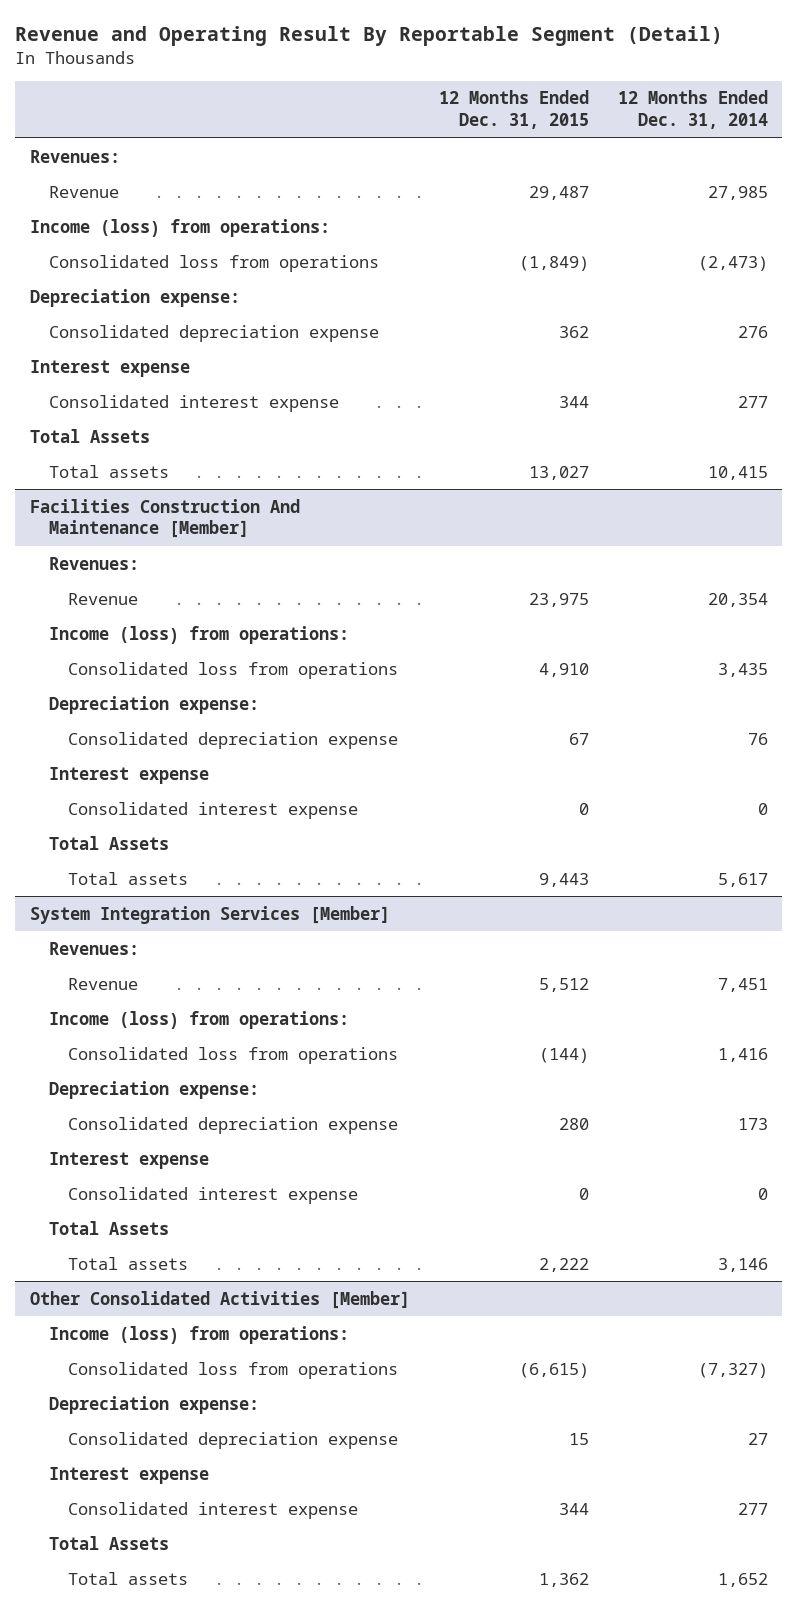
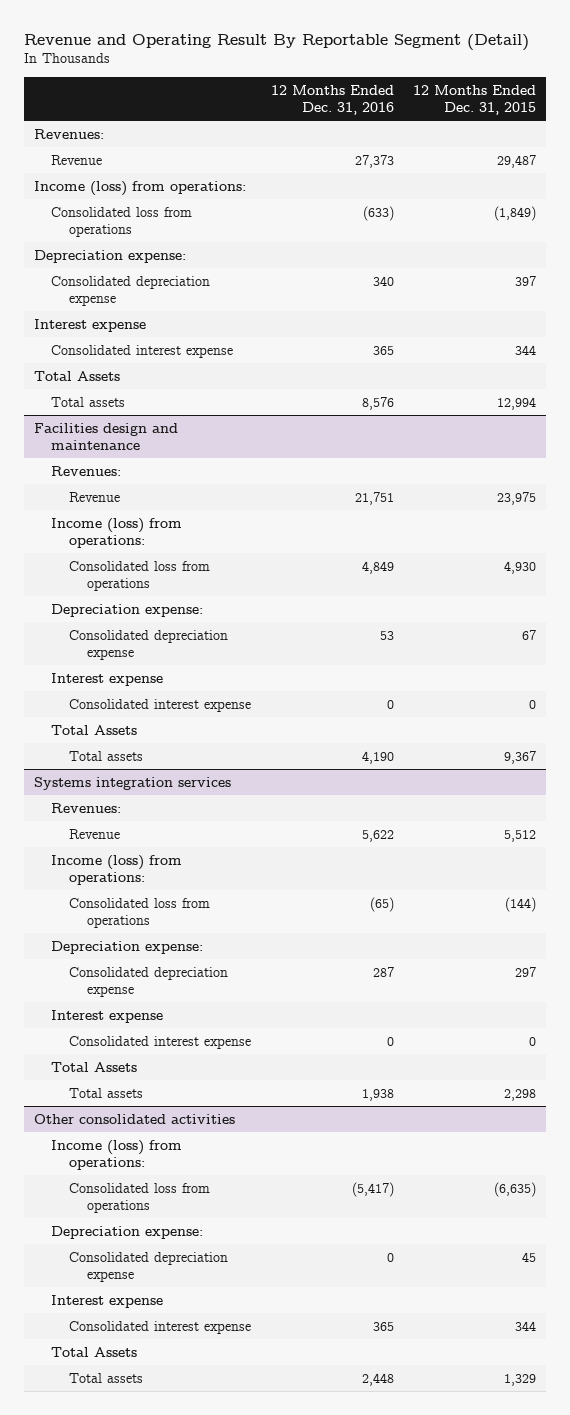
- | 12 Months Ended Dec. 31, 2015 | 12 Months Ended Dec. 31, 2014
+ | 12 Months Ended Dec. 31, 2016 | 12 Months Ended Dec. 31, 2015
- Consolidated depreciation expense | 362 | 276
+ Consolidated depreciation expense | 340 | 397
- Total assets | 13,027 | 10,415
- Facilities Construction And Maintenance [Member]
+ Total assets | 8,576 | 12,994
+ Facilities design and maintenance
- Consolidated loss from operations | 4,910 | 3,435
+ Consolidated loss from operations | 4,849 | 4,930
- Total assets | 9,443 | 5,617
- System Integration Services [Member]
+ Total assets | 4,190 | 9,367
+ Systems integration services
- Consolidated depreciation expense | 280 | 173
+ Consolidated depreciation expense | 287 | 297
- Total assets | 2,222 | 3,146
- Other Consolidated Activities [Member]
+ Total assets | 1,938 | 2,298
+ Other consolidated activities
- Consolidated loss from operations | (6,615) | (7,327)
+ Consolidated loss from operations | (5,417) | (6,635)
- Consolidated depreciation expense | 15 | 27
+ Consolidated depreciation expense | 0 | 45
- Total assets | 1,362 | 1,652
+ Total assets | 2,448 | 1,329

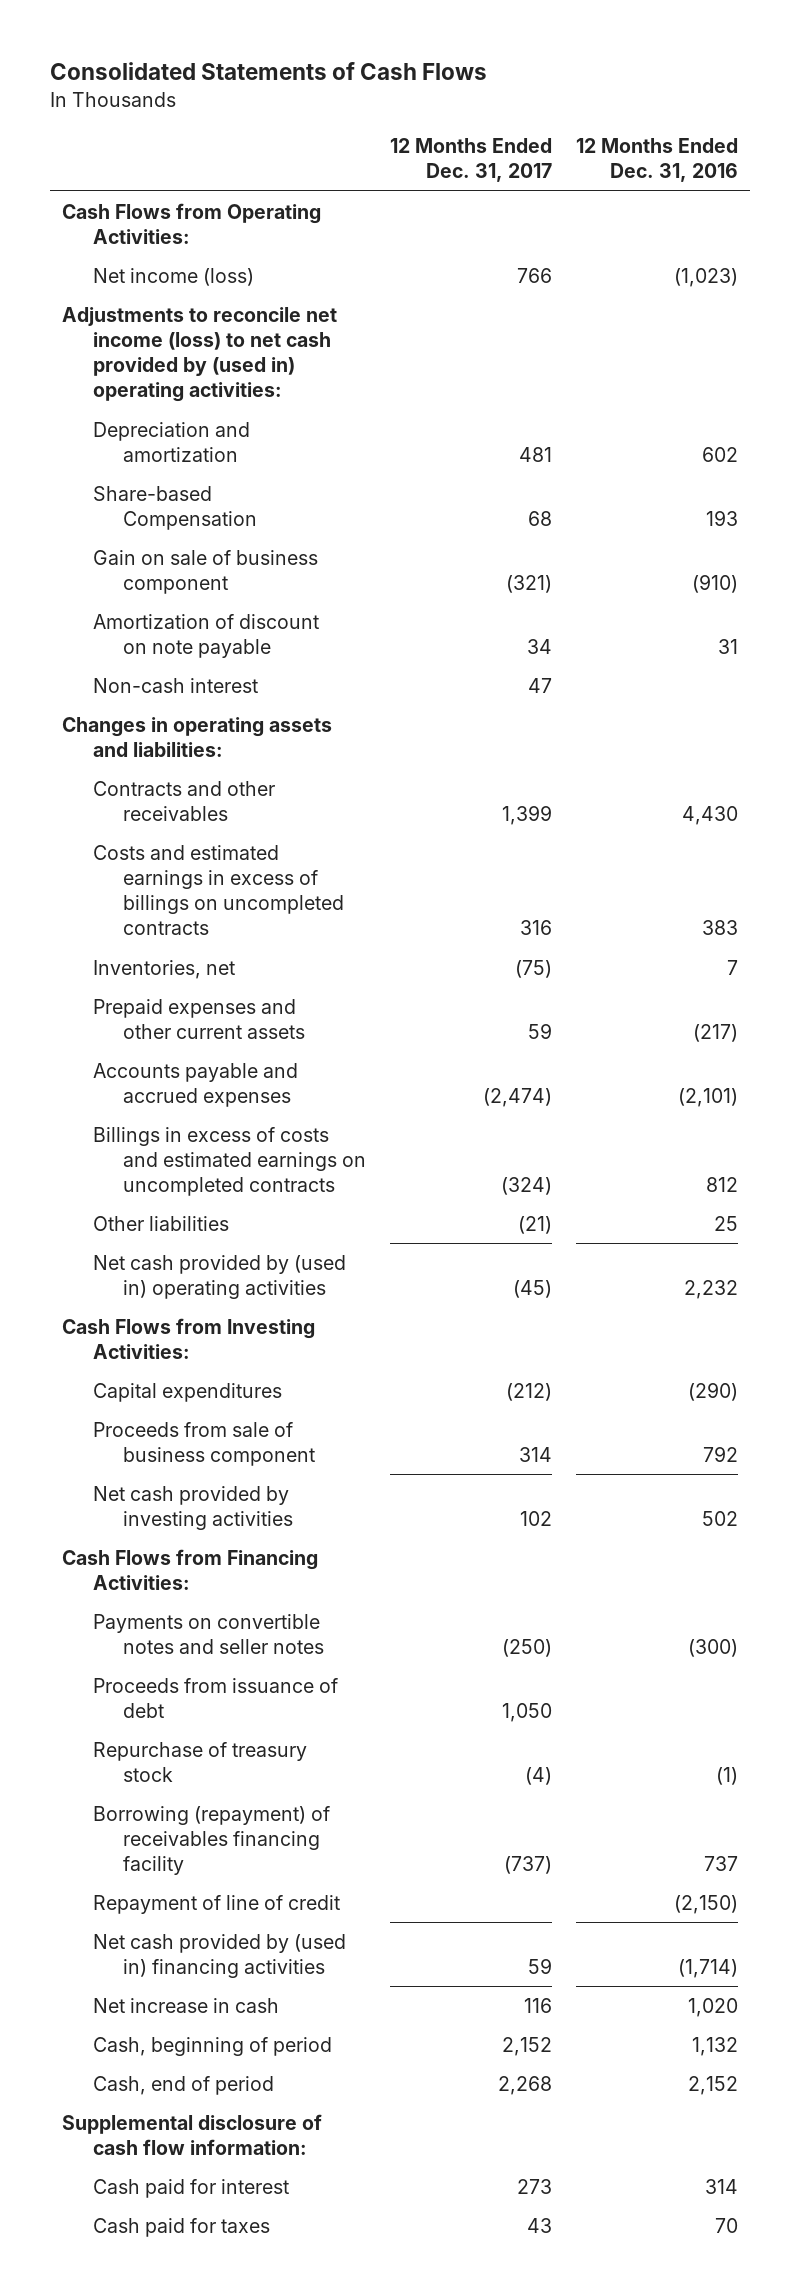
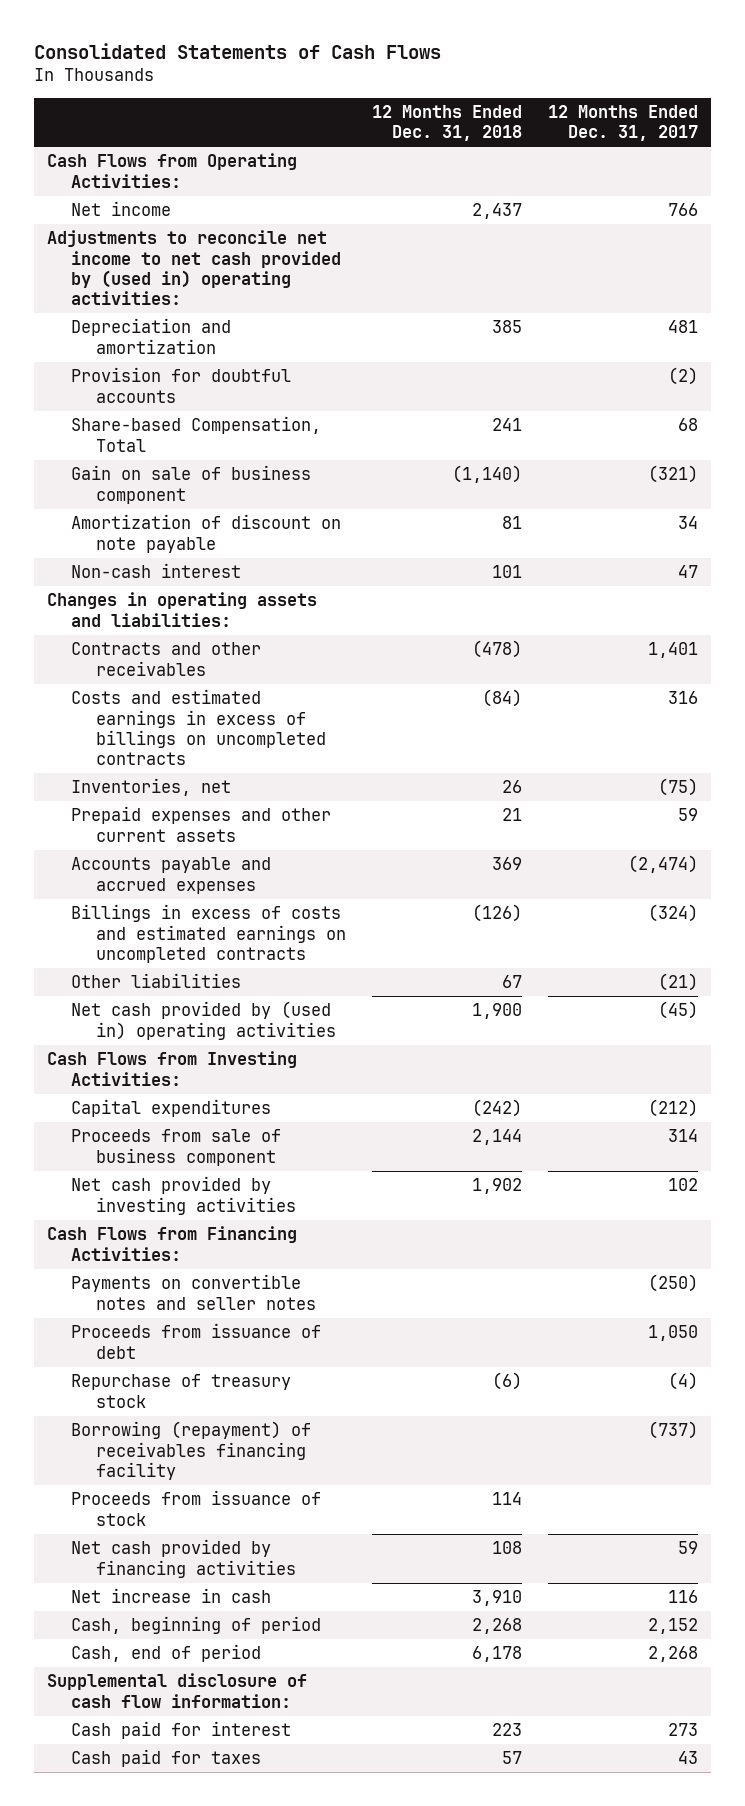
- | 12 Months Ended Dec. 31, 2017 | 12 Months Ended Dec. 31, 2016
+ | 12 Months Ended Dec. 31, 2018 | 12 Months Ended Dec. 31, 2017
- Net income (loss) | 766 | (1,023)
- Adjustments to reconcile net income (loss) to net cash provided by (used in) operating activities:
+ Net income | 2,437 | 766
+ Adjustments to reconcile net income to net cash provided by (used in) operating activities:
- Share-based Compensation | 68 | 193
+ Provision for doubtful accounts | | (2)
+ Share-based Compensation, Total | 241 | 68
- Contracts and other receivables | 1,399 | 4,430
+ Contracts and other receivables | (478) | 1,401
- Repayment of line of credit | | (2,150)
- Net cash provided by (used in) financing activities | 59 | (1,714)
+ Proceeds from issuance of stock | 114 |
+ Net cash provided by financing activities | 108 | 59

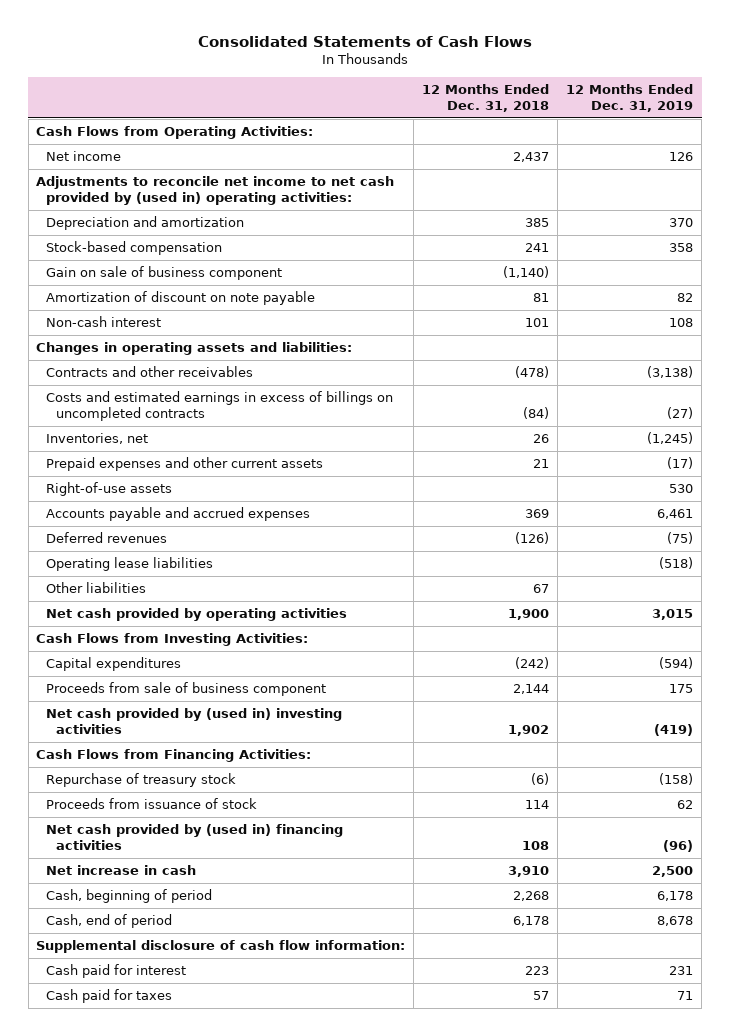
- | 12 Months Ended Dec. 31, 2018 | 12 Months Ended Dec. 31, 2017
+ | 12 Months Ended Dec. 31, 2018 | 12 Months Ended Dec. 31, 2019
- Provision for doubtful accounts | | (2)
- Share-based Compensation, Total | 241 | 68
+ Stock-based compensation | 241 | 358
+ Right-of-use assets | | 530
- Billings in excess of costs and estimated earnings on uncompleted contracts | (126) | (324)
+ Deferred revenues | (126) | (75)
+ Operating lease liabilities | | (518)
- Net cash provided by (used in) operating activities | 1,900 | (45)
+ Net cash provided by operating activities | 1,900 | 3,015
- Net cash provided by investing activities | 1,902 | 102
+ Net cash provided by (used in) investing activities | 1,902 | (419)
- Payments on convertible notes and seller notes | | (250)
- Proceeds from issuance of debt | | 1,050
- Borrowing (repayment) of receivables financing facility | | (737)
- Net cash provided by financing activities | 108 | 59
+ Net cash provided by (used in) financing activities | 108 | (96)

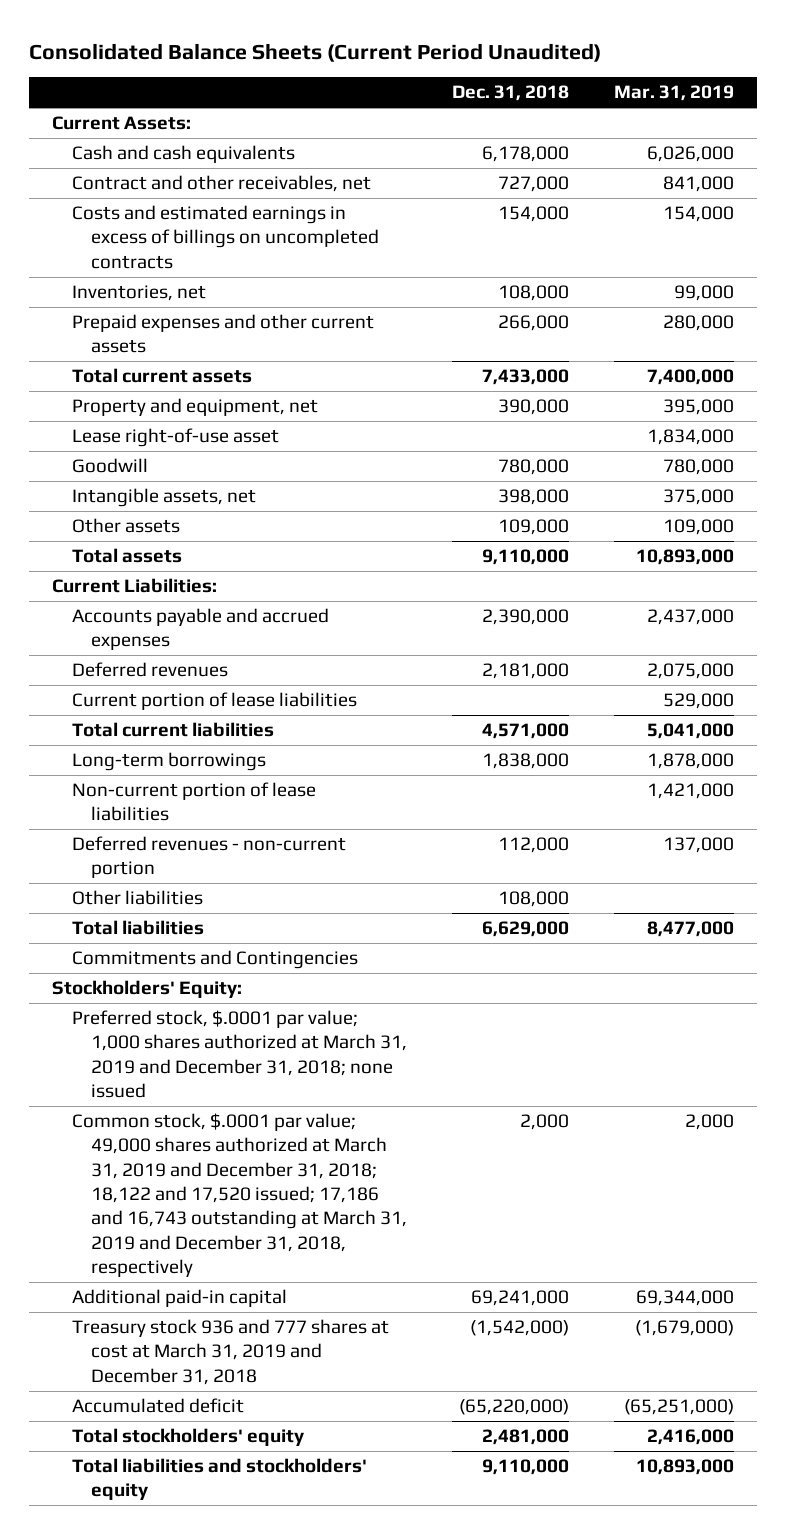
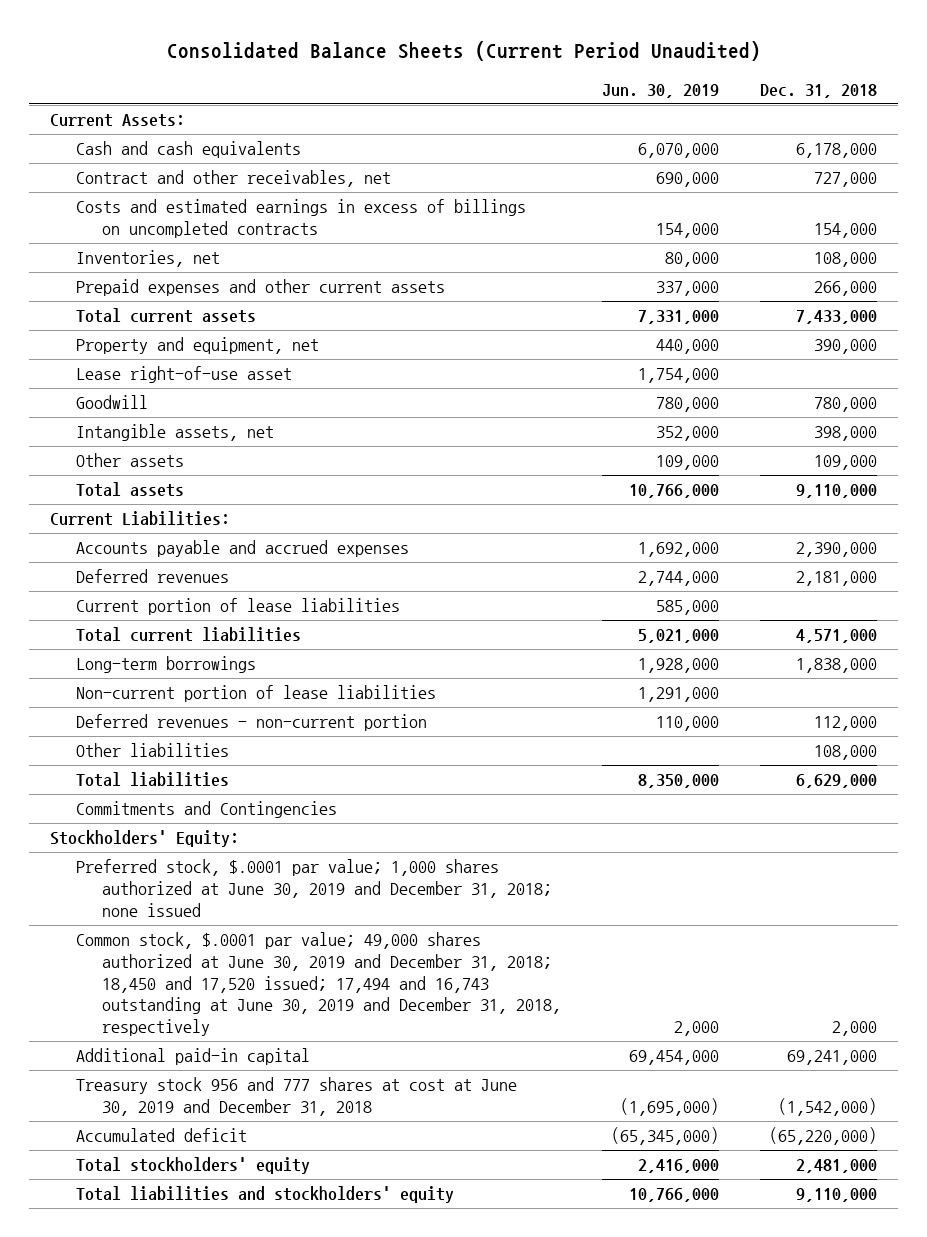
- | Dec. 31, 2018 | Mar. 31, 2019
+ | Jun. 30, 2019 | Dec. 31, 2018
- Preferred stock, $.0001 par value; 1,000 shares authorized at March 31, 2019 and December 31, 2018; none issued
- Common stock, $.0001 par value; 49,000 shares authorized at March 31, 2019 and December 31, 2018; 18,122 and 17,520 issued; 17,186 and 16,743 outstanding at March 31, 2019 and December 31, 2018, respectively | 2,000 | 2,000
+ Preferred stock, $.0001 par value; 1,000 shares authorized at June 30, 2019 and December 31, 2018; none issued
+ Common stock, $.0001 par value; 49,000 shares authorized at June 30, 2019 and December 31, 2018; 18,450 and 17,520 issued; 17,494 and 16,743 outstanding at June 30, 2019 and December 31, 2018, respectively | 2,000 | 2,000
- Treasury stock 936 and 777 shares at cost at March 31, 2019 and December 31, 2018 | (1,542,000) | (1,679,000)
+ Treasury stock 956 and 777 shares at cost at June 30, 2019 and December 31, 2018 | (1,695,000) | (1,542,000)

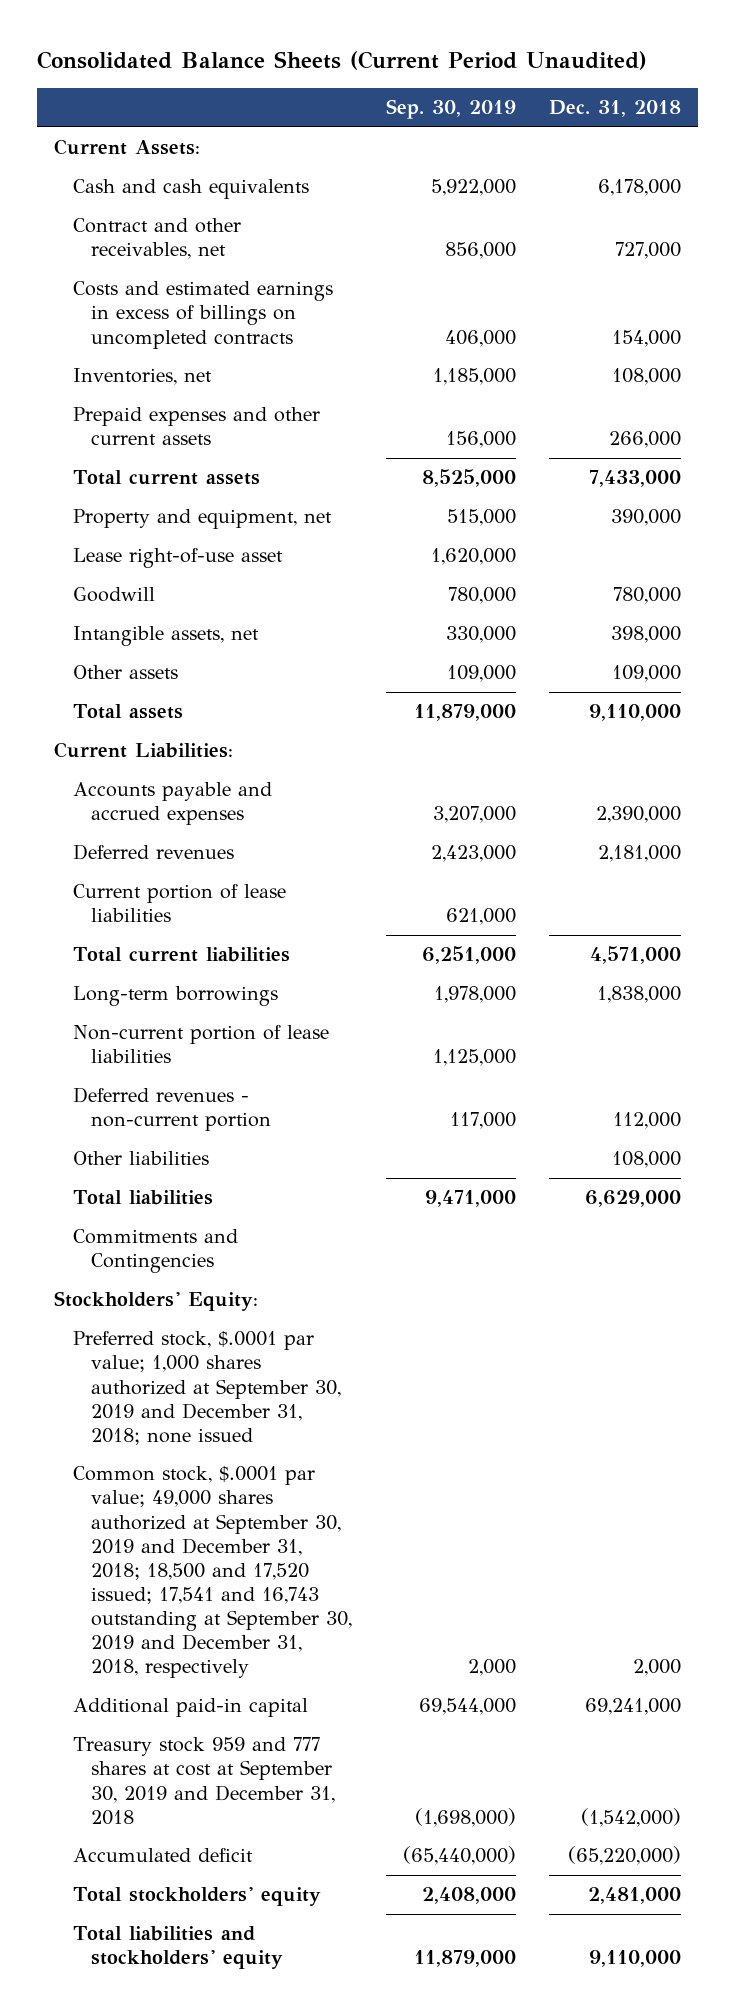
- | Jun. 30, 2019 | Dec. 31, 2018
+ | Sep. 30, 2019 | Dec. 31, 2018
- Preferred stock, $.0001 par value; 1,000 shares authorized at June 30, 2019 and December 31, 2018; none issued
- Common stock, $.0001 par value; 49,000 shares authorized at June 30, 2019 and December 31, 2018; 18,450 and 17,520 issued; 17,494 and 16,743 outstanding at June 30, 2019 and December 31, 2018, respectively | 2,000 | 2,000
+ Preferred stock, $.0001 par value; 1,000 shares authorized at September 30, 2019 and December 31, 2018; none issued
+ Common stock, $.0001 par value; 49,000 shares authorized at September 30, 2019 and December 31, 2018; 18,500 and 17,520 issued; 17,541 and 16,743 outstanding at September 30, 2019 and December 31, 2018, respectively | 2,000 | 2,000
- Treasury stock 956 and 777 shares at cost at June 30, 2019 and December 31, 2018 | (1,695,000) | (1,542,000)
+ Treasury stock 959 and 777 shares at cost at September 30, 2019 and December 31, 2018 | (1,698,000) | (1,542,000)

